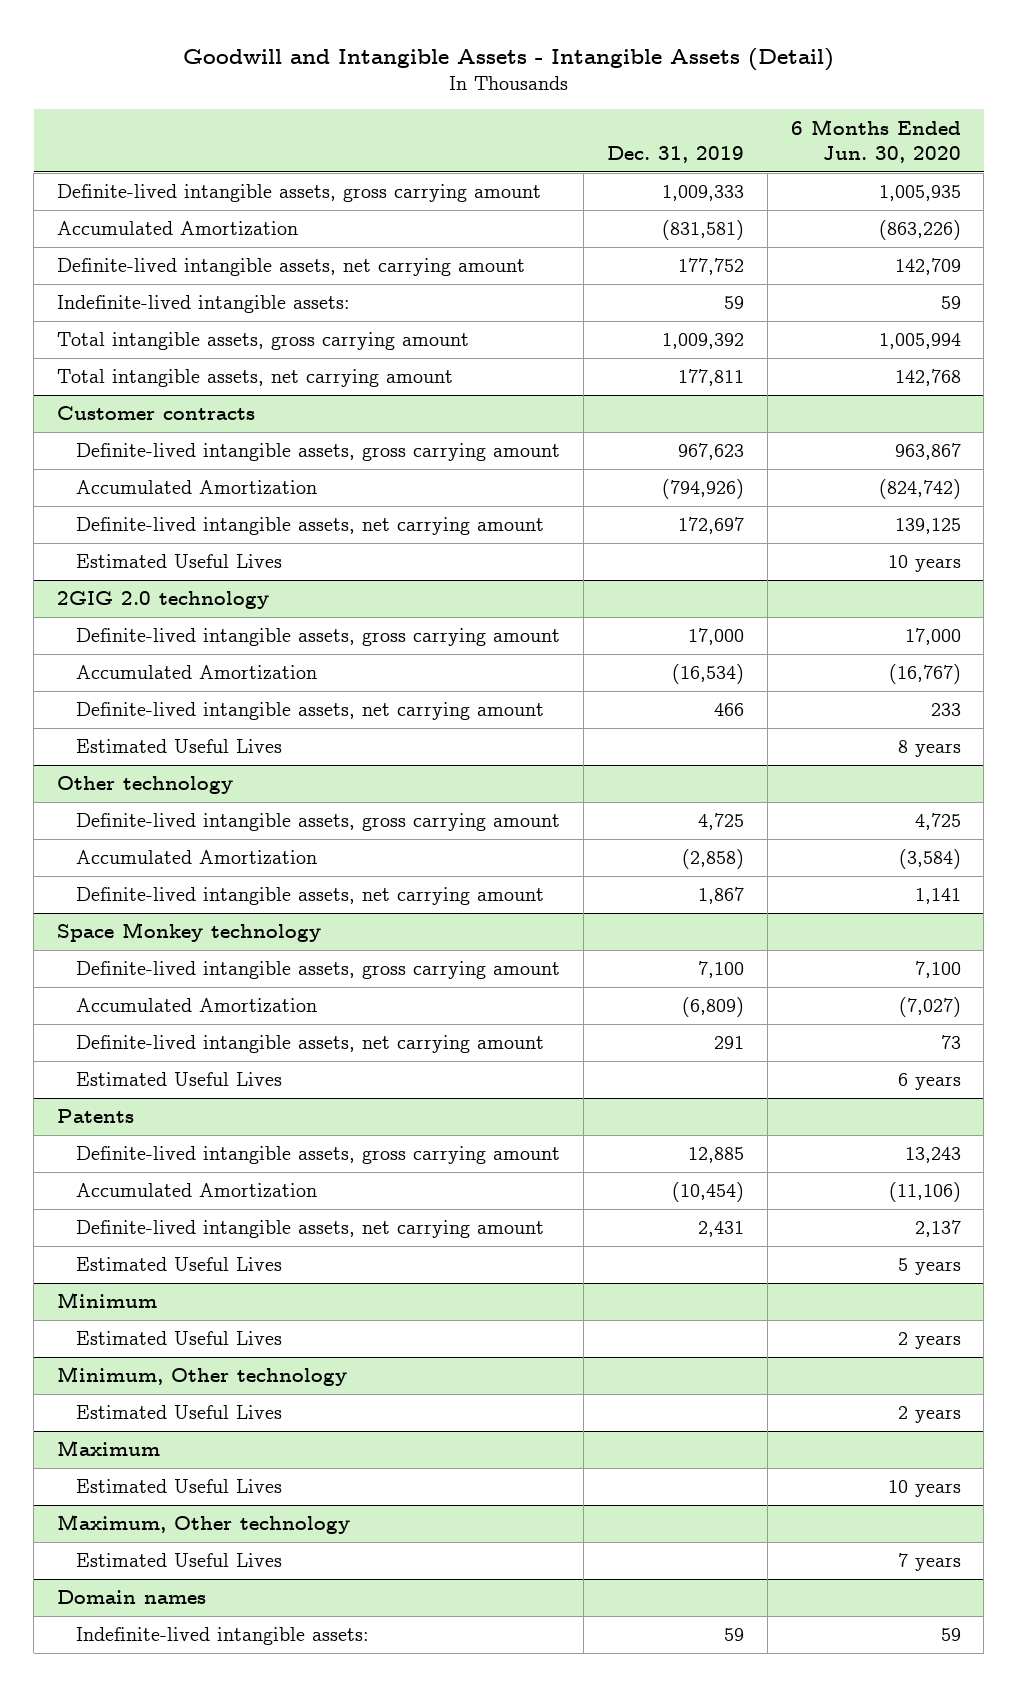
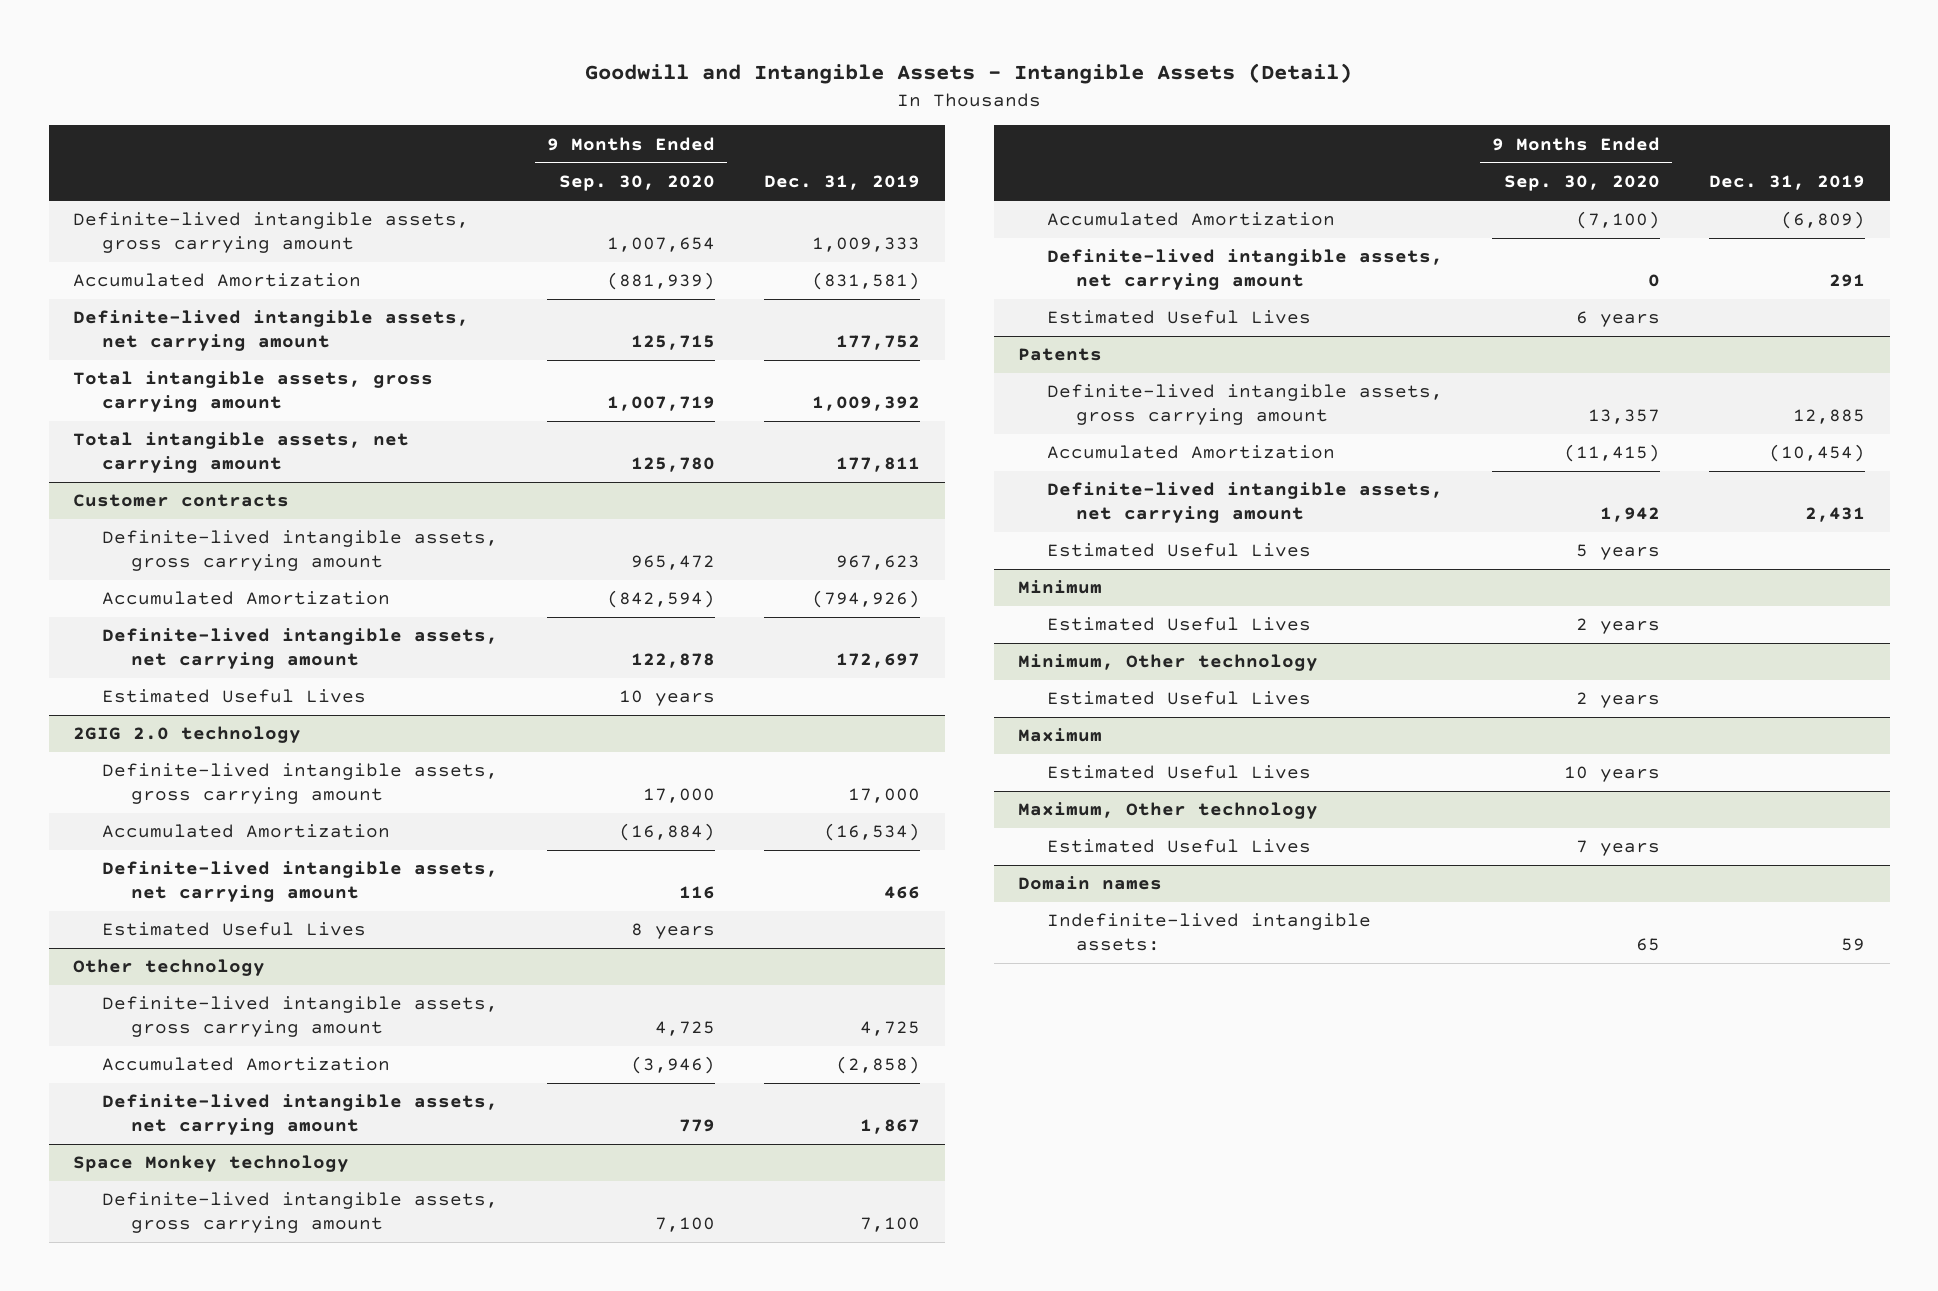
- | Dec. 31, 2019 | 6 Months Ended Jun. 30, 2020
+ | 9 Months Ended Sep. 30, 2020 | Dec. 31, 2019
- Indefinite-lived intangible assets: | 59 | 59

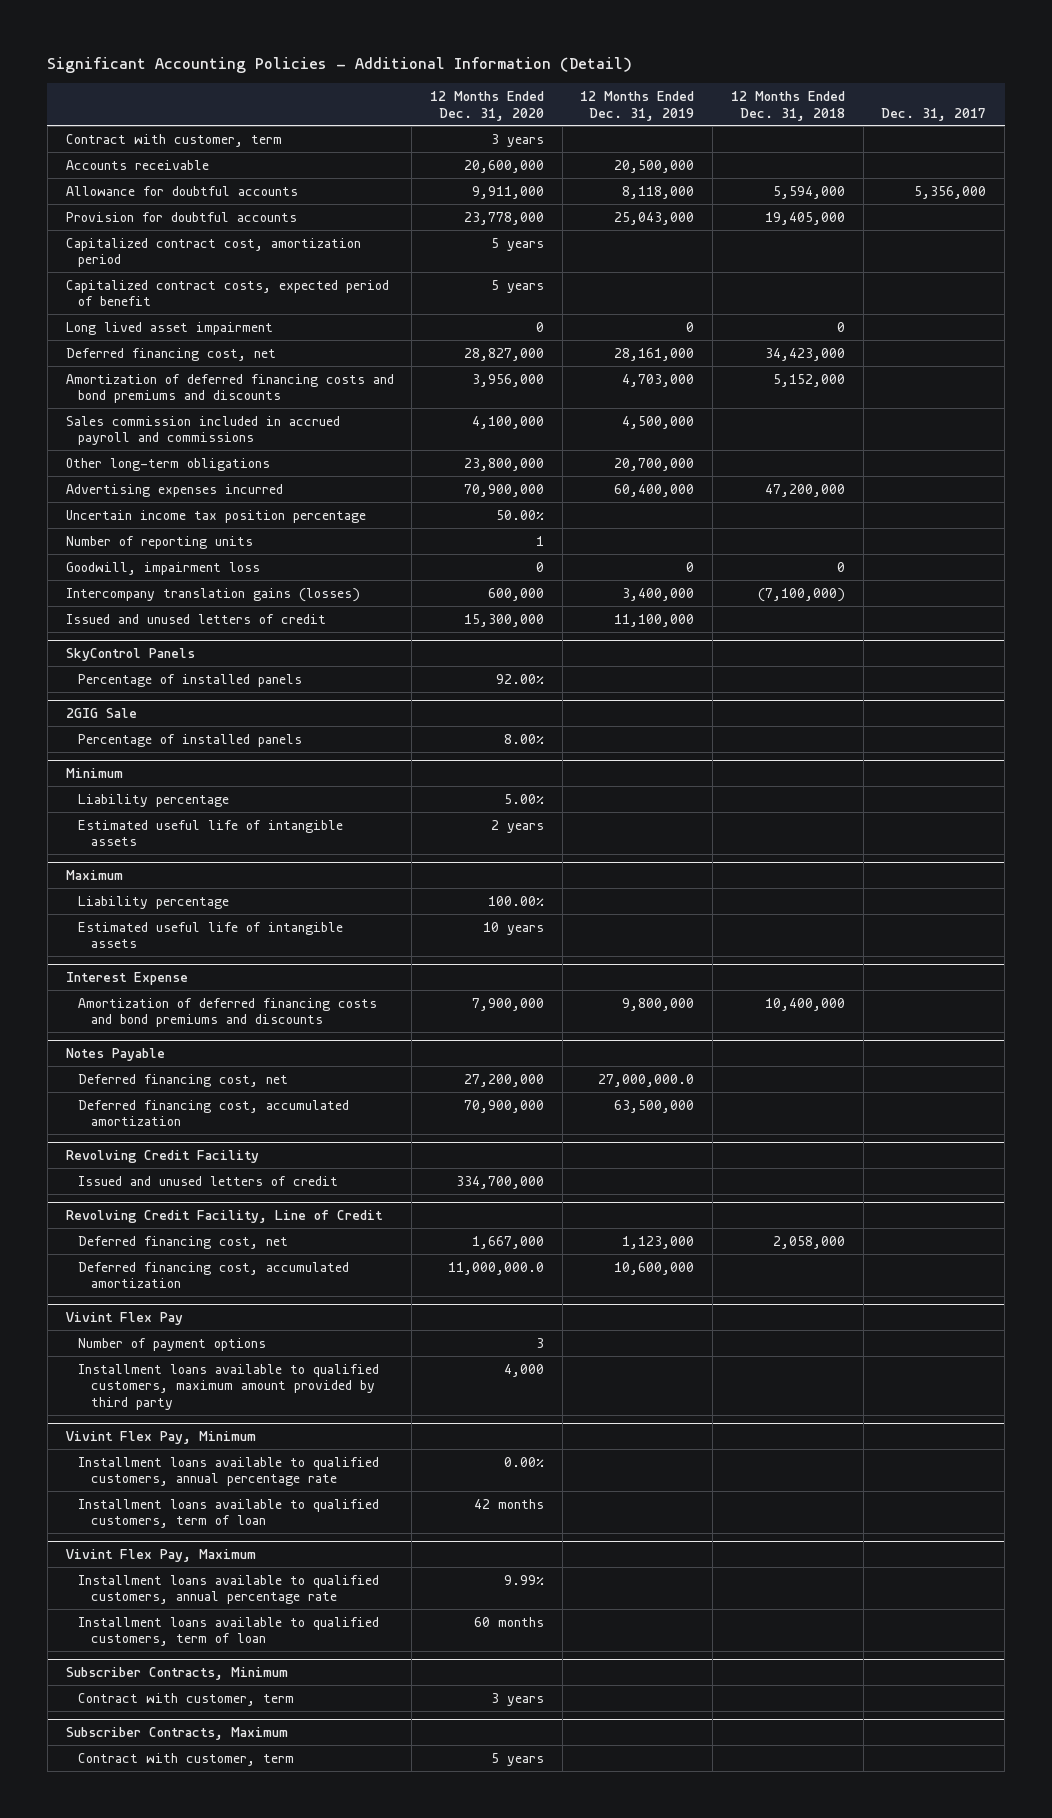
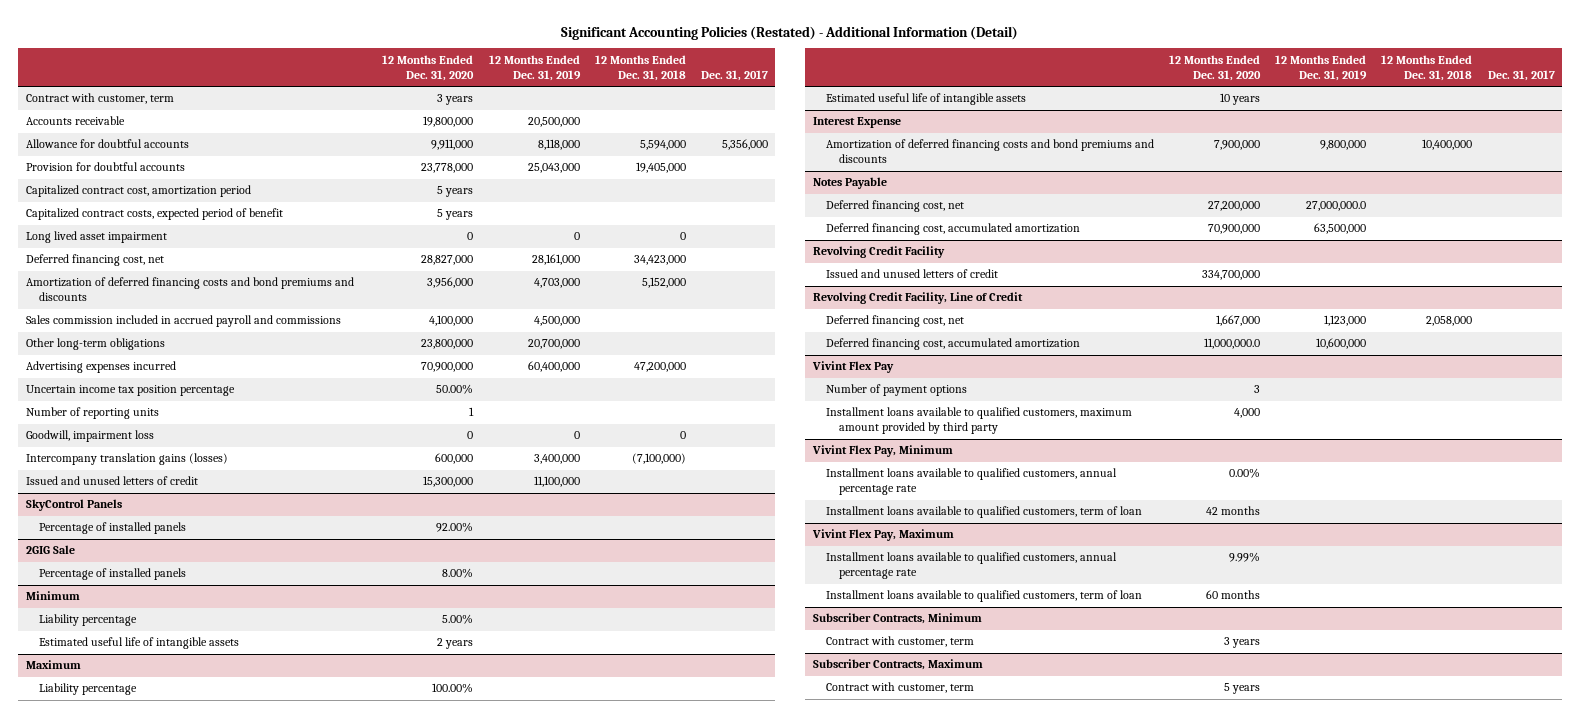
- Significant Accounting Policies - Additional Information (Detail)
+ Significant Accounting Policies (Restated) - Additional Information (Detail)
- Accounts receivable | 20,600,000 | 20,500,000 | |
+ Accounts receivable | 19,800,000 | 20,500,000 | |

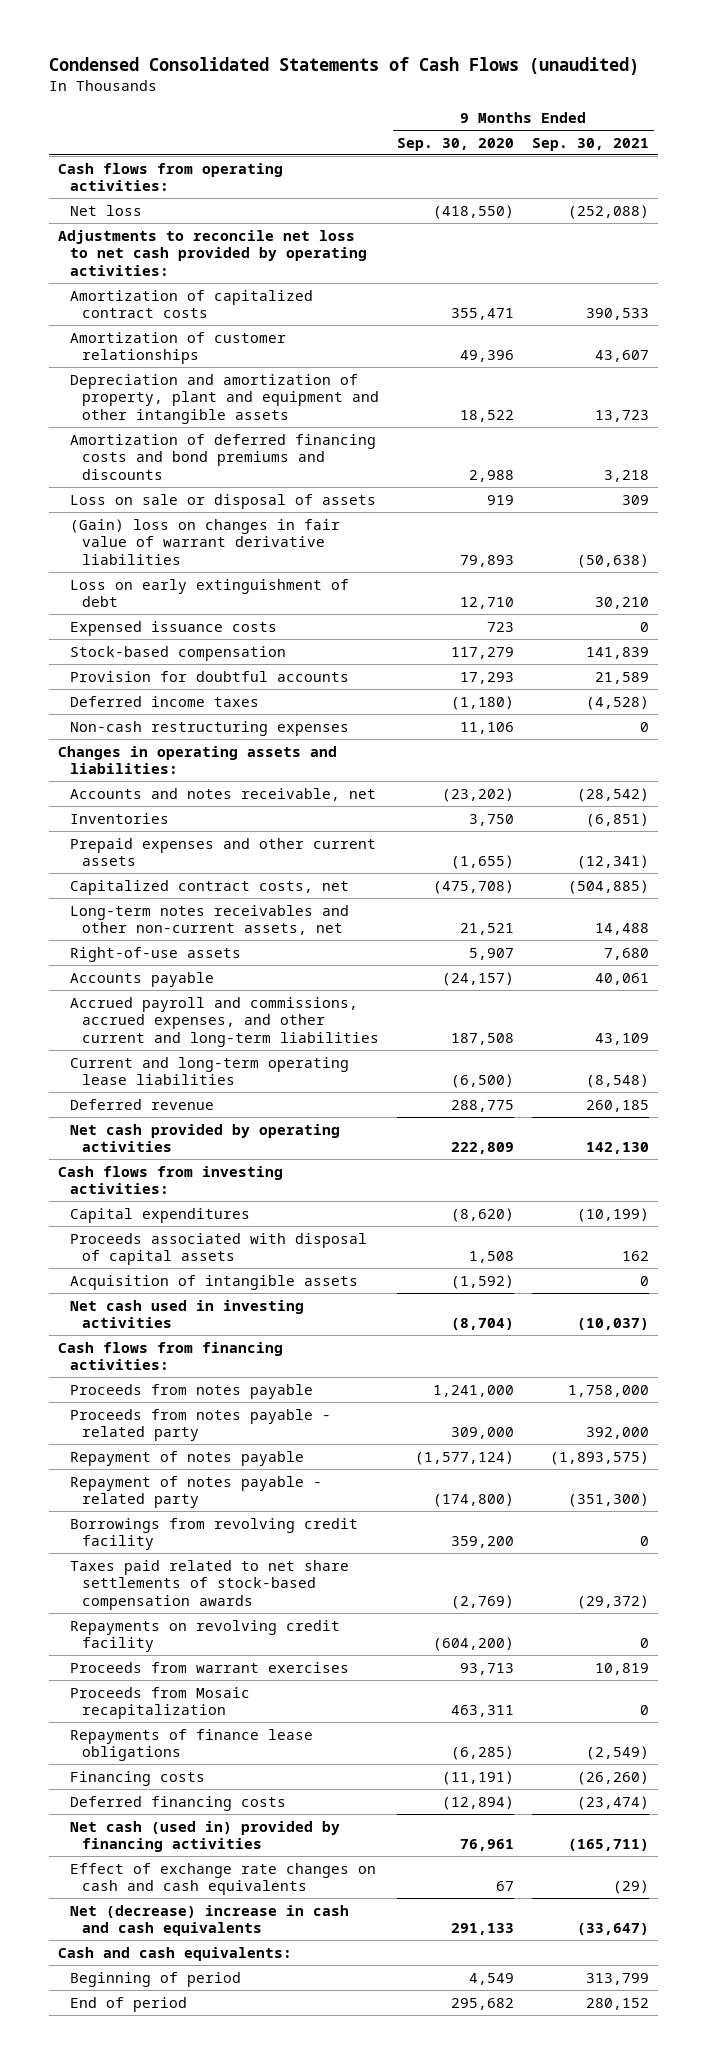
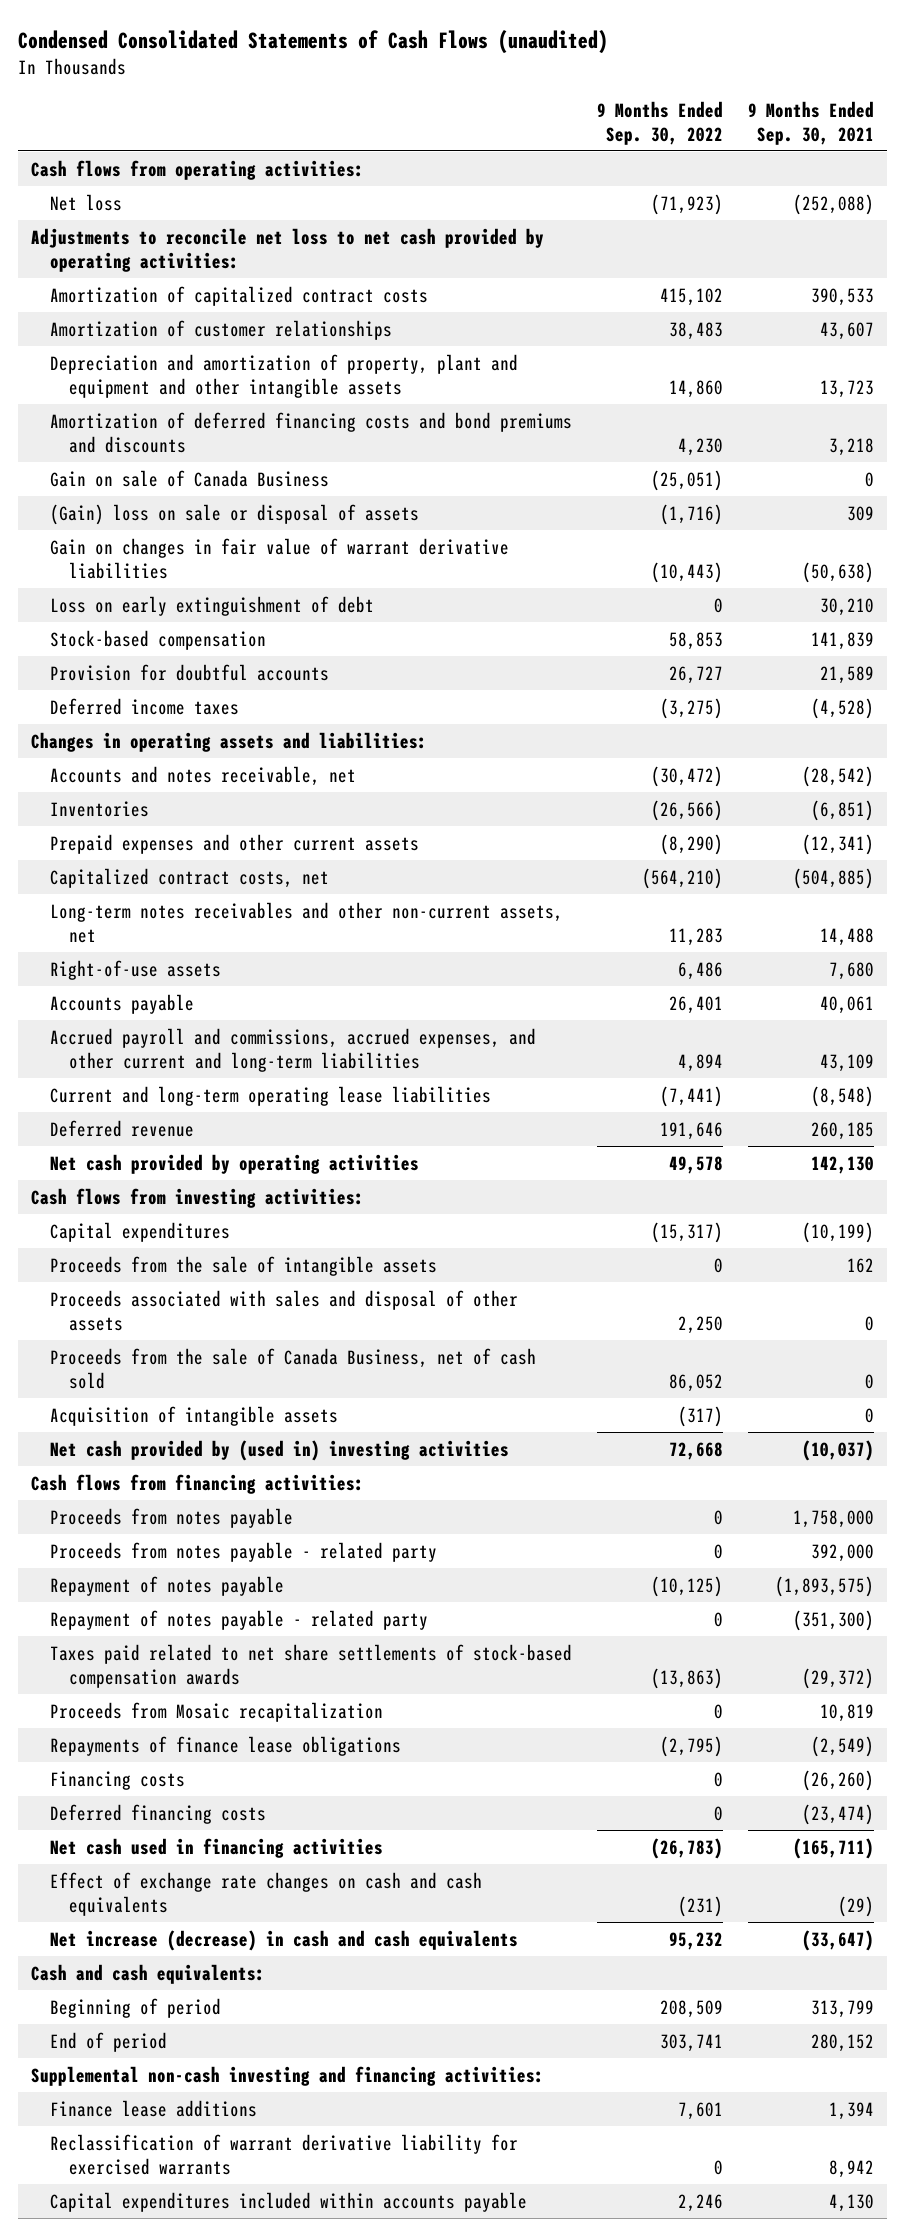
- | 9 Months Ended Sep. 30, 2020 | 9 Months Ended Sep. 30, 2021
+ | 9 Months Ended Sep. 30, 2022 | 9 Months Ended Sep. 30, 2021
- Loss on sale or disposal of assets | 919 | 309
- (Gain) loss on changes in fair value of warrant derivative liabilities | 79,893 | (50,638)
+ Gain on sale of Canada Business | (25,051) | 0
+ (Gain) loss on sale or disposal of assets | (1,716) | 309
+ Gain on changes in fair value of warrant derivative liabilities | (10,443) | (50,638)
- Expensed issuance costs | 723 | 0
- Non-cash restructuring expenses | 11,106 | 0
- Proceeds associated with disposal of capital assets | 1,508 | 162
+ Proceeds from the sale of intangible assets | 0 | 162
+ Proceeds associated with sales and disposal of other assets | 2,250 | 0
+ Proceeds from the sale of Canada Business, net of cash sold | 86,052 | 0
- Net cash used in investing activities | (8,704) | (10,037)
+ Net cash provided by (used in) investing activities | 72,668 | (10,037)
- Borrowings from revolving credit facility | 359,200 | 0
- Repayments on revolving credit facility | (604,200) | 0
- Proceeds from warrant exercises | 93,713 | 10,819
- Proceeds from Mosaic recapitalization | 463,311 | 0
+ Proceeds from Mosaic recapitalization | 0 | 10,819
- Net cash (used in) provided by financing activities | 76,961 | (165,711)
+ Net cash used in financing activities | (26,783) | (165,711)
- Net (decrease) increase in cash and cash equivalents | 291,133 | (33,647)
+ Net increase (decrease) in cash and cash equivalents | 95,232 | (33,647)
+ Supplemental non-cash investing and financing activities:
+ Finance lease additions | 7,601 | 1,394
+ Reclassification of warrant derivative liability for exercised warrants | 0 | 8,942
+ Capital expenditures included within accounts payable | 2,246 | 4,130

